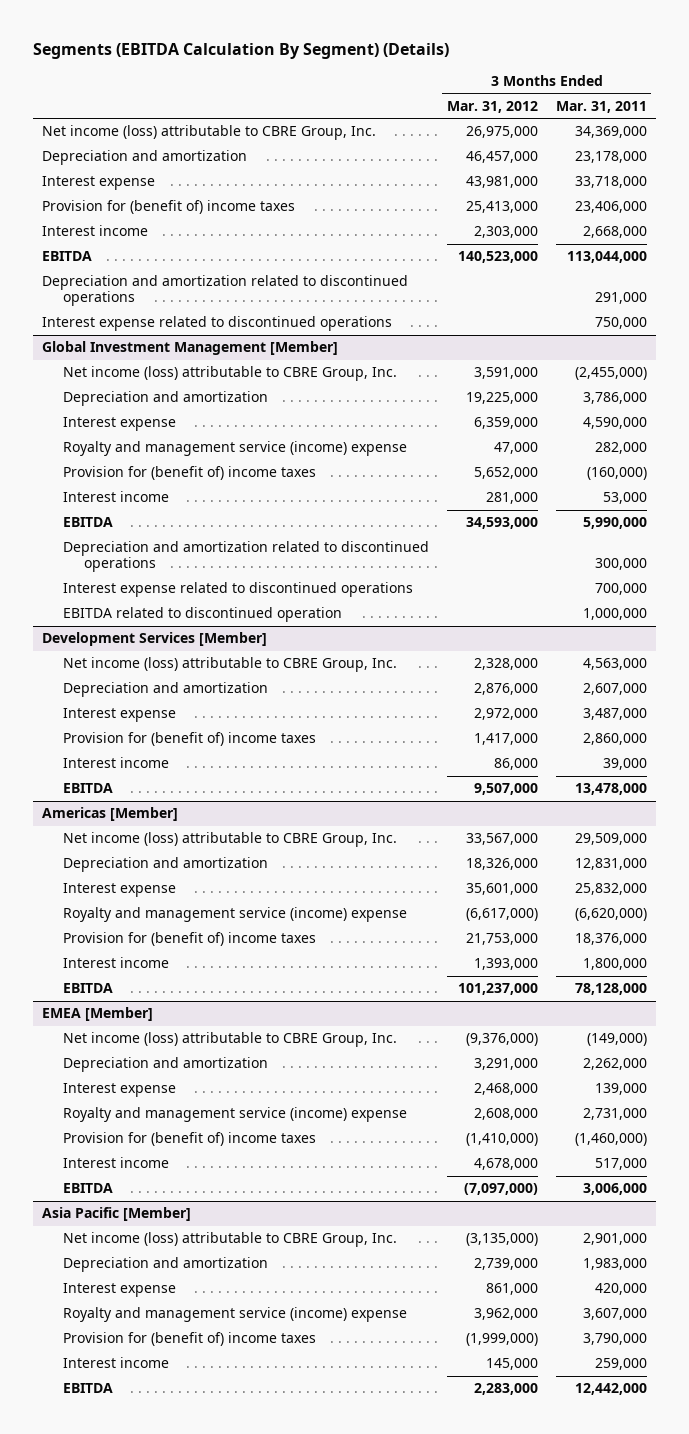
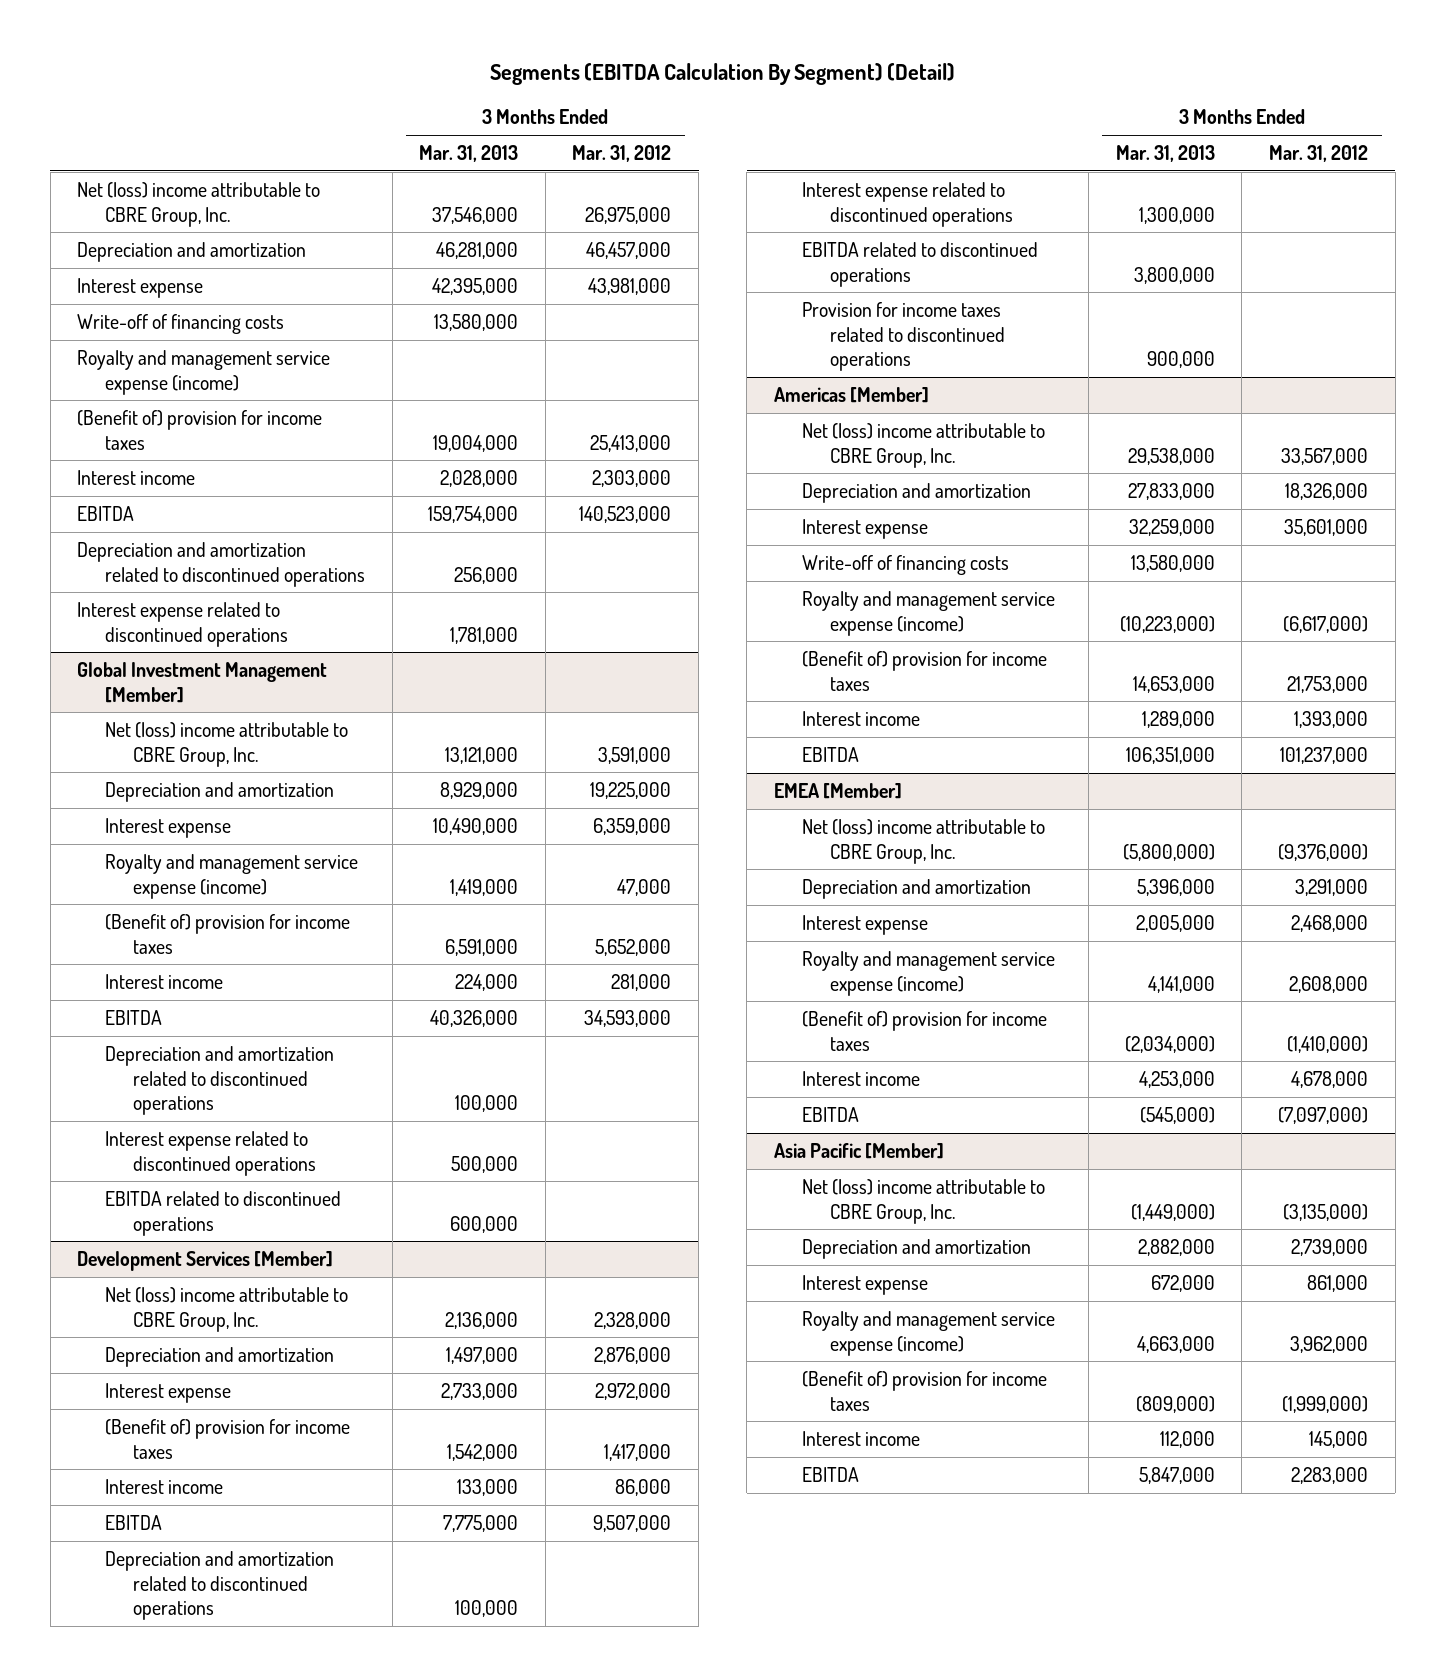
- Segments (EBITDA Calculation By Segment) (Details)
+ Segments (EBITDA Calculation By Segment) (Detail)
- | 3 Months Ended Mar. 31, 2012 | 3 Months Ended Mar. 31, 2011
+ | 3 Months Ended Mar. 31, 2013 | 3 Months Ended Mar. 31, 2012
- Net income (loss) attributable to CBRE Group, Inc. | 26,975,000 | 34,369,000
+ Net (loss) income attributable to CBRE Group, Inc. | 37,546,000 | 26,975,000
- Provision for (benefit of) income taxes | 25,413,000 | 23,406,000
+ Write-off of financing costs | 13,580,000 |
+ Royalty and management service expense (income)
+ (Benefit of) provision for income taxes | 19,004,000 | 25,413,000
@ Global Investment Management [Member]
- Net income (loss) attributable to CBRE Group, Inc. | 3,591,000 | (2,455,000)
+ Net (loss) income attributable to CBRE Group, Inc. | 13,121,000 | 3,591,000
- Royalty and management service (income) expense | 47,000 | 282,000
- Provision for (benefit of) income taxes | 5,652,000 | (160,000)
+ Royalty and management service expense (income) | 1,419,000 | 47,000
+ (Benefit of) provision for income taxes | 6,591,000 | 5,652,000
- EBITDA related to discontinued operation | | 1,000,000
+ EBITDA related to discontinued operations | 600,000 |
@ Development Services [Member]
- Net income (loss) attributable to CBRE Group, Inc. | 2,328,000 | 4,563,000
+ Net (loss) income attributable to CBRE Group, Inc. | 2,136,000 | 2,328,000
- Provision for (benefit of) income taxes | 1,417,000 | 2,860,000
+ (Benefit of) provision for income taxes | 1,542,000 | 1,417,000
+ Depreciation and amortization related to discontinued operations | 100,000 |
+ Interest expense related to discontinued operations | 1,300,000 |
+ EBITDA related to discontinued operations | 3,800,000 |
+ Provision for income taxes related to discontinued operations | 900,000 |
@ Americas [Member]
- Net income (loss) attributable to CBRE Group, Inc. | 33,567,000 | 29,509,000
+ Net (loss) income attributable to CBRE Group, Inc. | 29,538,000 | 33,567,000
- Royalty and management service (income) expense | (6,617,000) | (6,620,000)
- Provision for (benefit of) income taxes | 21,753,000 | 18,376,000
+ Write-off of financing costs | 13,580,000 |
+ Royalty and management service expense (income) | (10,223,000) | (6,617,000)
+ (Benefit of) provision for income taxes | 14,653,000 | 21,753,000
@ EMEA [Member]
- Net income (loss) attributable to CBRE Group, Inc. | (9,376,000) | (149,000)
+ Net (loss) income attributable to CBRE Group, Inc. | (5,800,000) | (9,376,000)
- Royalty and management service (income) expense | 2,608,000 | 2,731,000
- Provision for (benefit of) income taxes | (1,410,000) | (1,460,000)
+ Royalty and management service expense (income) | 4,141,000 | 2,608,000
+ (Benefit of) provision for income taxes | (2,034,000) | (1,410,000)
@ Asia Pacific [Member]
- Net income (loss) attributable to CBRE Group, Inc. | (3,135,000) | 2,901,000
+ Net (loss) income attributable to CBRE Group, Inc. | (1,449,000) | (3,135,000)
- Royalty and management service (income) expense | 3,962,000 | 3,607,000
- Provision for (benefit of) income taxes | (1,999,000) | 3,790,000
+ Royalty and management service expense (income) | 4,663,000 | 3,962,000
+ (Benefit of) provision for income taxes | (809,000) | (1,999,000)

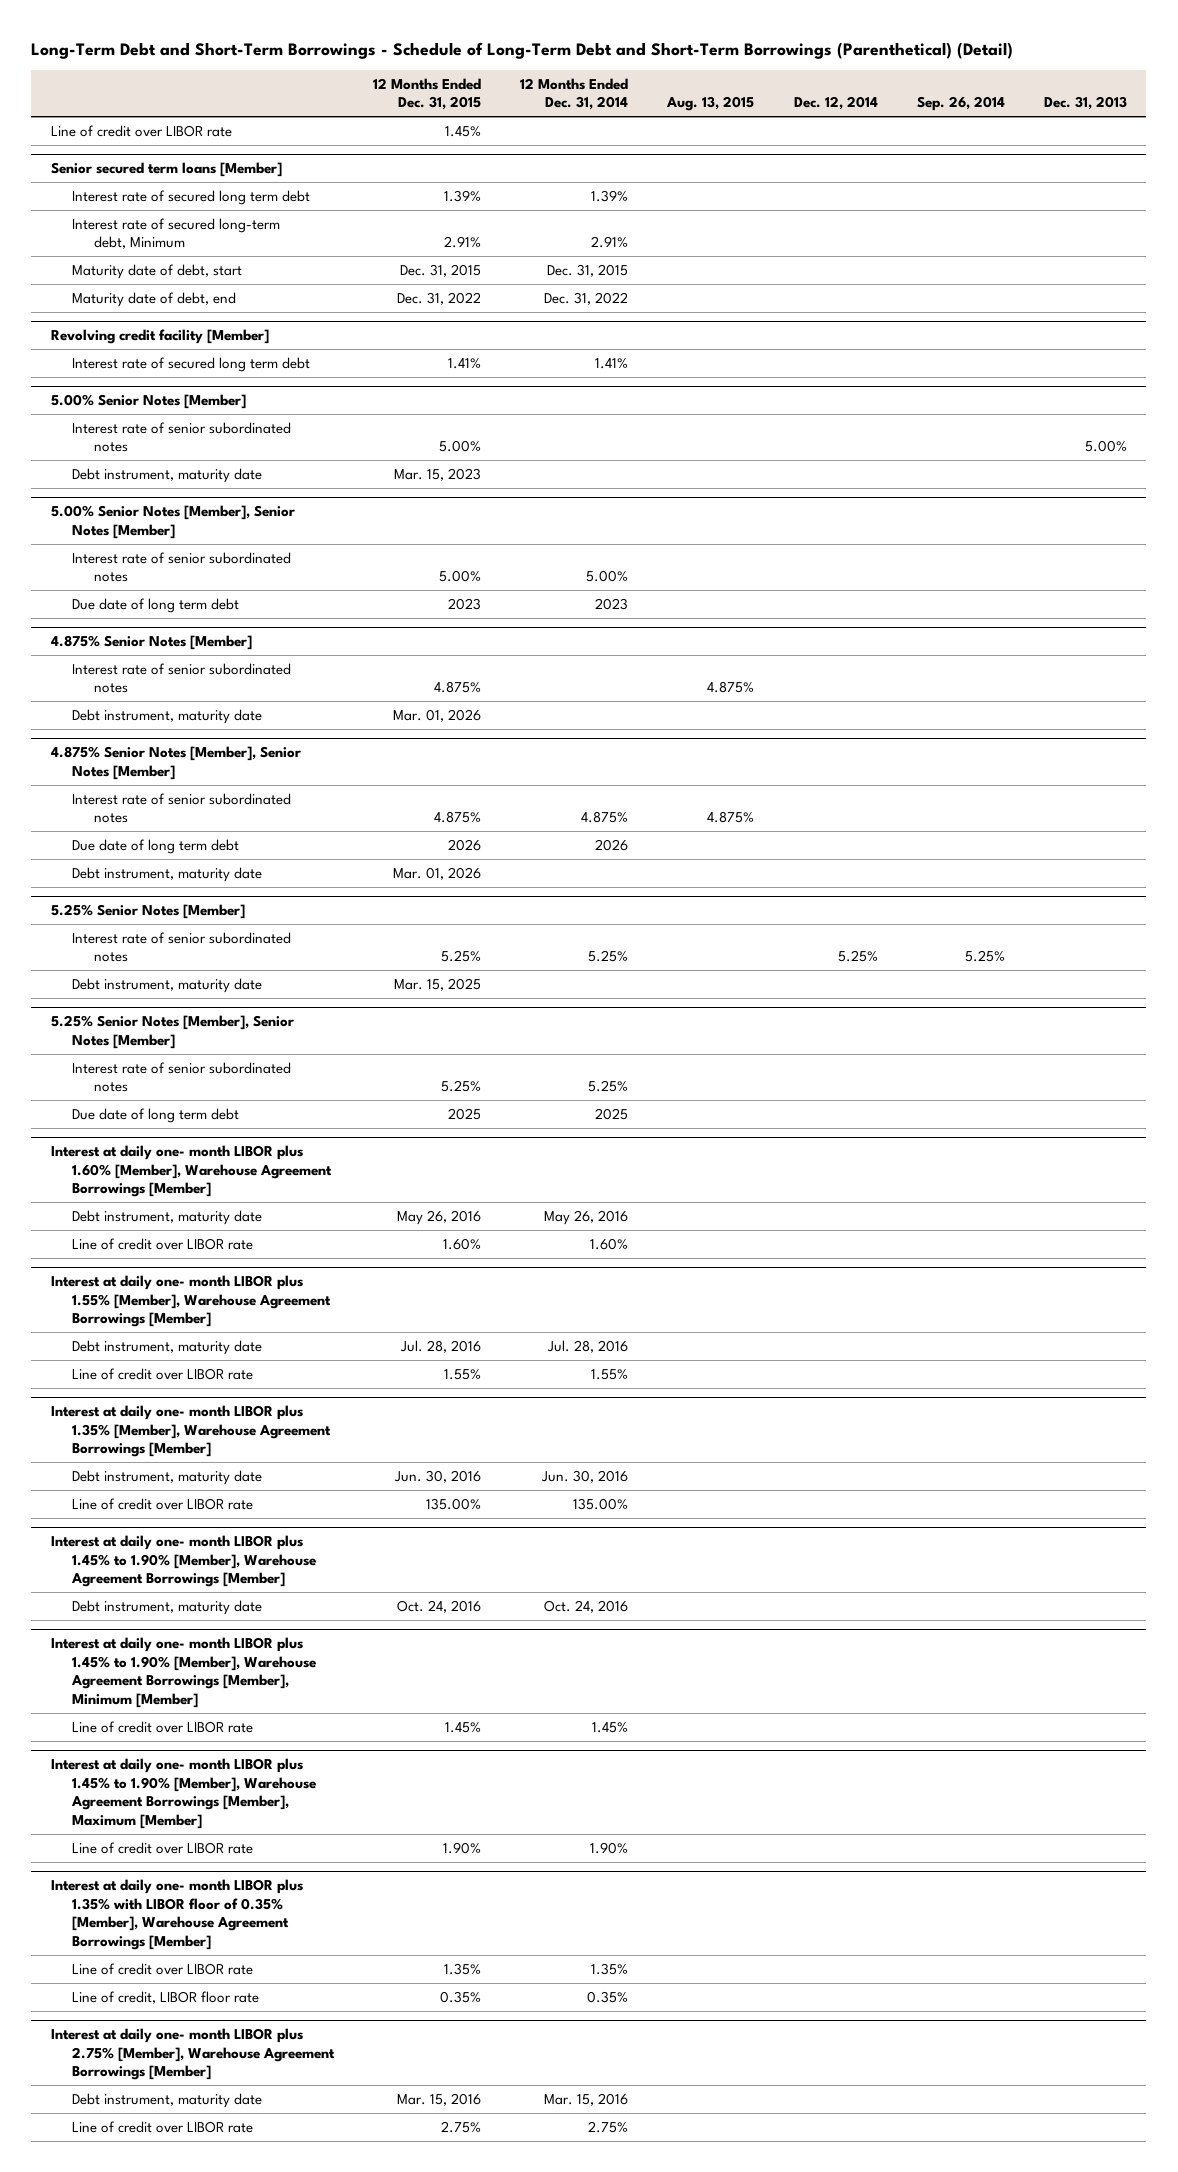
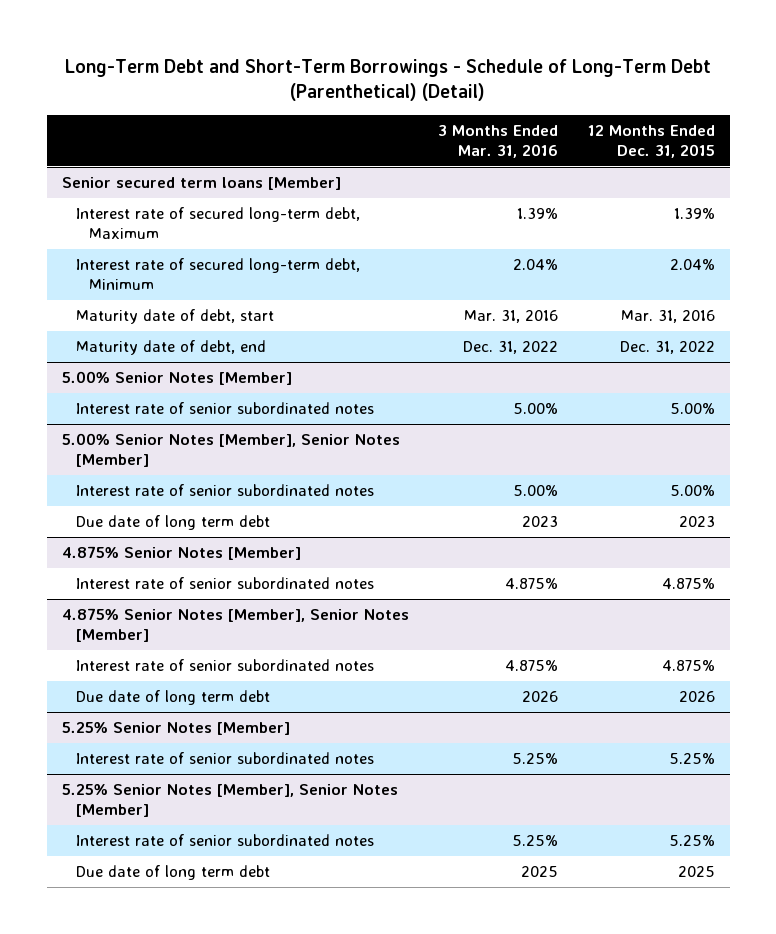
- Long-Term Debt and Short-Term Borrowings - Schedule of Long-Term Debt and Short-Term Borrowings (Parenthetical) (Detail)
+ Long-Term Debt and Short-Term Borrowings - Schedule of Long-Term Debt (Parenthetical) (Detail)
- | 12 Months Ended Dec. 31, 2015 | 12 Months Ended Dec. 31, 2014 | Aug. 13, 2015 | Dec. 12, 2014 | Sep. 26, 2014 | Dec. 31, 2013
+ | 3 Months Ended Mar. 31, 2016 | 12 Months Ended Dec. 31, 2015
- Line of credit over LIBOR rate | 1.45% | | | | |
@ Senior secured term loans [Member]
- Interest rate of secured long term debt | 1.39% | 1.39% | | | |
- Interest rate of secured long-term debt, Minimum | 2.91% | 2.91% | | | |
- Maturity date of debt, start | Dec. 31, 2015 | Dec. 31, 2015 | | | |
+ Interest rate of secured long-term debt, Maximum | 1.39% | 1.39%
+ Interest rate of secured long-term debt, Minimum | 2.04% | 2.04%
+ Maturity date of debt, start | Mar. 31, 2016 | Mar. 31, 2016
- Revolving credit facility [Member]
- Interest rate of secured long term debt | 1.41% | 1.41% | | | |
@ 5.00% Senior Notes [Member]
- Debt instrument, maturity date | Mar. 15, 2023 | | | | |
@ 4.875% Senior Notes [Member]
- Debt instrument, maturity date | Mar. 01, 2026 | | | | |
@ 4.875% Senior Notes [Member], Senior Notes [Member]
- Debt instrument, maturity date | Mar. 01, 2026 | | | | |
@ 5.25% Senior Notes [Member]
- Debt instrument, maturity date | Mar. 15, 2025 | | | | |
- Interest at daily one- month LIBOR plus 1.60% [Member], Warehouse Agreement Borrowings [Member]
- Debt instrument, maturity date | May 26, 2016 | May 26, 2016 | | | |
- Line of credit over LIBOR rate | 1.60% | 1.60% | | | |
- Interest at daily one- month LIBOR plus 1.55% [Member], Warehouse Agreement Borrowings [Member]
- Debt instrument, maturity date | Jul. 28, 2016 | Jul. 28, 2016 | | | |
- Line of credit over LIBOR rate | 1.55% | 1.55% | | | |
- Interest at daily one- month LIBOR plus 1.35% [Member], Warehouse Agreement Borrowings [Member]
- Debt instrument, maturity date | Jun. 30, 2016 | Jun. 30, 2016 | | | |
- Line of credit over LIBOR rate | 135.00% | 135.00% | | | |
- Interest at daily one- month LIBOR plus 1.45% to 1.90% [Member], Warehouse Agreement Borrowings [Member]
- Debt instrument, maturity date | Oct. 24, 2016 | Oct. 24, 2016 | | | |
- Interest at daily one- month LIBOR plus 1.45% to 1.90% [Member], Warehouse Agreement Borrowings [Member], Minimum [Member]
- Line of credit over LIBOR rate | 1.45% | 1.45% | | | |
- Interest at daily one- month LIBOR plus 1.45% to 1.90% [Member], Warehouse Agreement Borrowings [Member], Maximum [Member]
- Line of credit over LIBOR rate | 1.90% | 1.90% | | | |
- Interest at daily one- month LIBOR plus 1.35% with LIBOR floor of 0.35% [Member], Warehouse Agreement Borrowings [Member]
- Line of credit over LIBOR rate | 1.35% | 1.35% | | | |
- Line of credit, LIBOR floor rate | 0.35% | 0.35% | | | |
- Interest at daily one- month LIBOR plus 2.75% [Member], Warehouse Agreement Borrowings [Member]
- Debt instrument, maturity date | Mar. 15, 2016 | Mar. 15, 2016 | | | |
- Line of credit over LIBOR rate | 2.75% | 2.75% | | | |

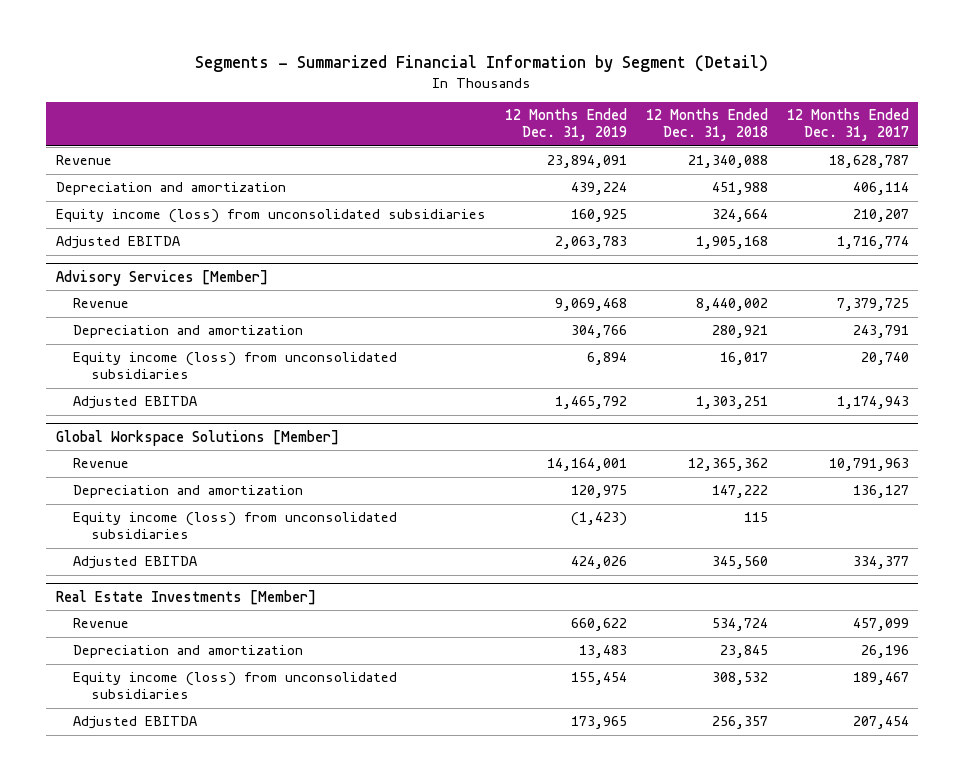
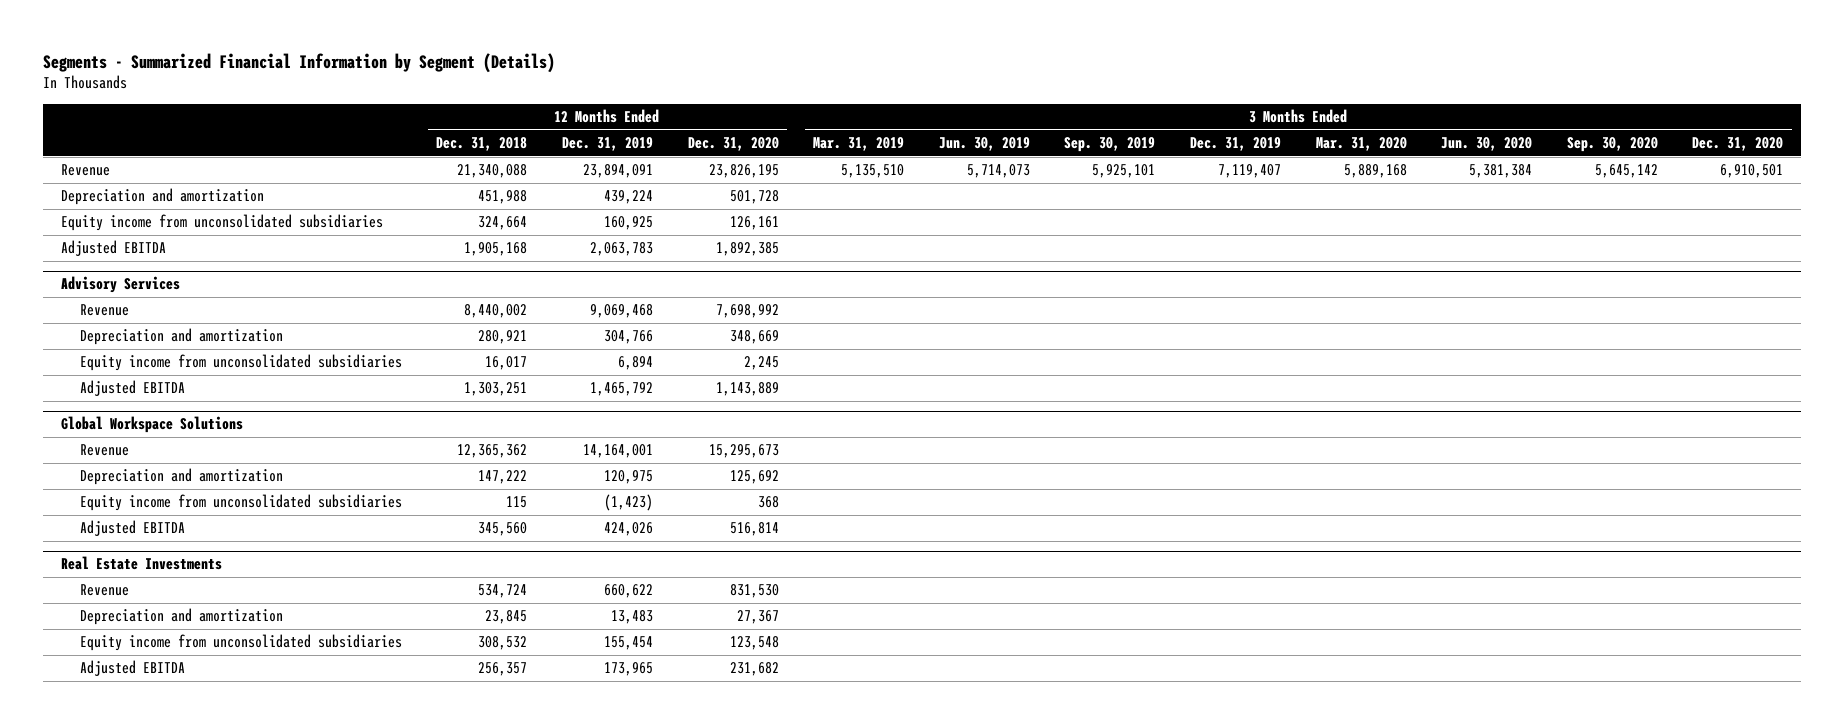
- Segments - Summarized Financial Information by Segment (Detail)
+ Segments - Summarized Financial Information by Segment (Details)
- | 12 Months Ended Dec. 31, 2019 | 12 Months Ended Dec. 31, 2018 | 12 Months Ended Dec. 31, 2017
+ | 12 Months Ended Dec. 31, 2018 | 12 Months Ended Dec. 31, 2019 | 12 Months Ended Dec. 31, 2020 | 3 Months Ended Mar. 31, 2019 | 3 Months Ended Jun. 30, 2019 | 3 Months Ended Sep. 30, 2019 | 3 Months Ended Dec. 31, 2019 | 3 Months Ended Mar. 31, 2020 | 3 Months Ended Jun. 30, 2020 | 3 Months Ended Sep. 30, 2020 | 3 Months Ended Dec. 31, 2020
- Equity income (loss) from unconsolidated subsidiaries | 160,925 | 324,664 | 210,207
+ Equity income from unconsolidated subsidiaries | 324,664 | 160,925 | 126,161 | | | | | | | |
- Advisory Services [Member]
+ Advisory Services
- Equity income (loss) from unconsolidated subsidiaries | 6,894 | 16,017 | 20,740
+ Equity income from unconsolidated subsidiaries | 16,017 | 6,894 | 2,245 | | | | | | | |
- Global Workspace Solutions [Member]
+ Global Workspace Solutions
- Equity income (loss) from unconsolidated subsidiaries | (1,423) | 115 |
+ Equity income from unconsolidated subsidiaries | 115 | (1,423) | 368 | | | | | | | |
- Real Estate Investments [Member]
+ Real Estate Investments
- Equity income (loss) from unconsolidated subsidiaries | 155,454 | 308,532 | 189,467
+ Equity income from unconsolidated subsidiaries | 308,532 | 155,454 | 123,548 | | | | | | | |

